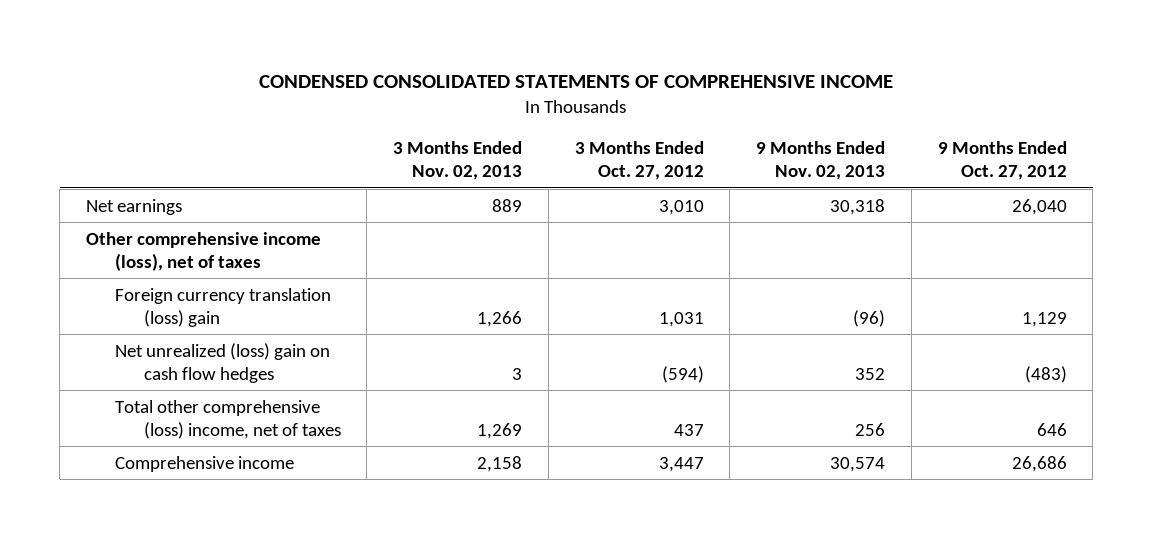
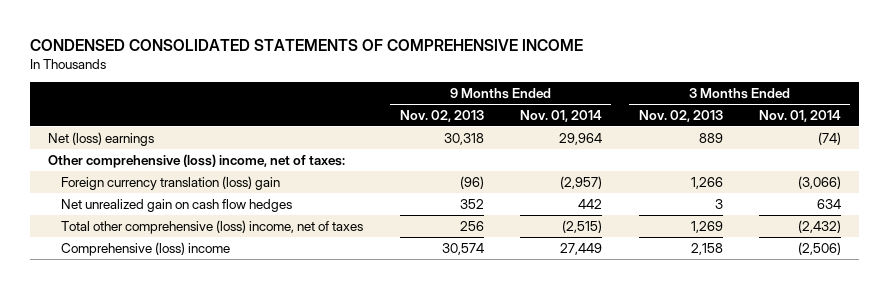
- | 3 Months Ended Nov. 02, 2013 | 3 Months Ended Oct. 27, 2012 | 9 Months Ended Nov. 02, 2013 | 9 Months Ended Oct. 27, 2012
+ | 9 Months Ended Nov. 02, 2013 | 9 Months Ended Nov. 01, 2014 | 3 Months Ended Nov. 02, 2013 | 3 Months Ended Nov. 01, 2014
- Net earnings | 889 | 3,010 | 30,318 | 26,040
- Other comprehensive income (loss), net of taxes
+ Net (loss) earnings | 30,318 | 29,964 | 889 | (74)
+ Other comprehensive (loss) income, net of taxes:
- Net unrealized (loss) gain on cash flow hedges | 3 | (594) | 352 | (483)
+ Net unrealized gain on cash flow hedges | 352 | 442 | 3 | 634
- Comprehensive income | 2,158 | 3,447 | 30,574 | 26,686
+ Comprehensive (loss) income | 30,574 | 27,449 | 2,158 | (2,506)

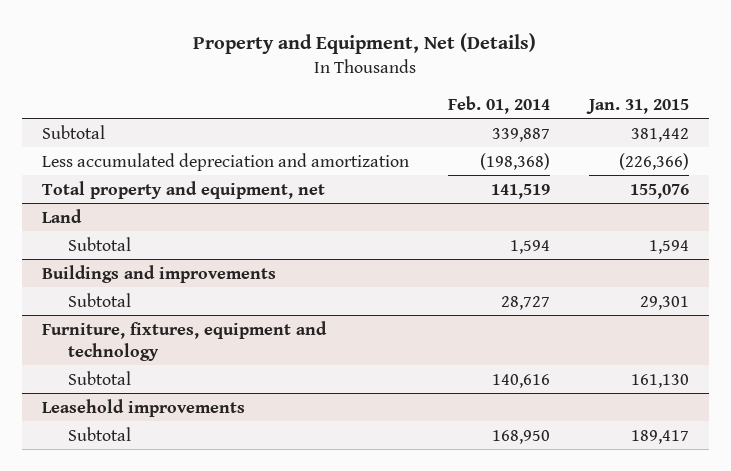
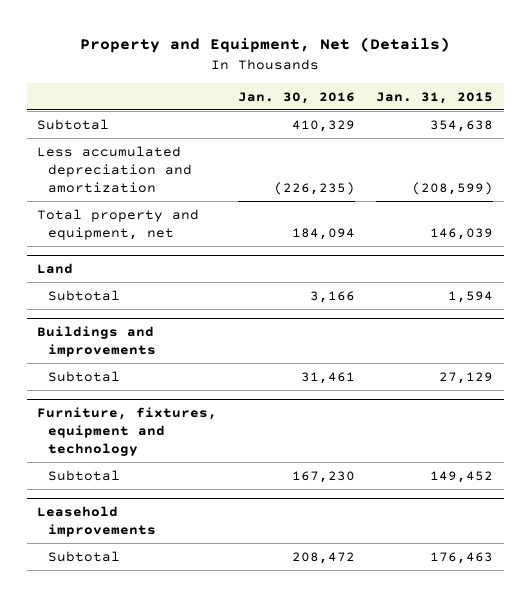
- | Feb. 01, 2014 | Jan. 31, 2015
+ | Jan. 30, 2016 | Jan. 31, 2015
- Subtotal | 339,887 | 381,442
- Less accumulated depreciation and amortization | (198,368) | (226,366)
- Total property and equipment, net | 141,519 | 155,076
+ Subtotal | 410,329 | 354,638
+ Less accumulated depreciation and amortization | (226,235) | (208,599)
+ Total property and equipment, net | 184,094 | 146,039
@ Buildings and improvements
- Subtotal | 28,727 | 29,301
+ Subtotal | 31,461 | 27,129
@ Furniture, fixtures, equipment and technology
- Subtotal | 140,616 | 161,130
+ Subtotal | 167,230 | 149,452
@ Leasehold improvements
- Subtotal | 168,950 | 189,417
+ Subtotal | 208,472 | 176,463

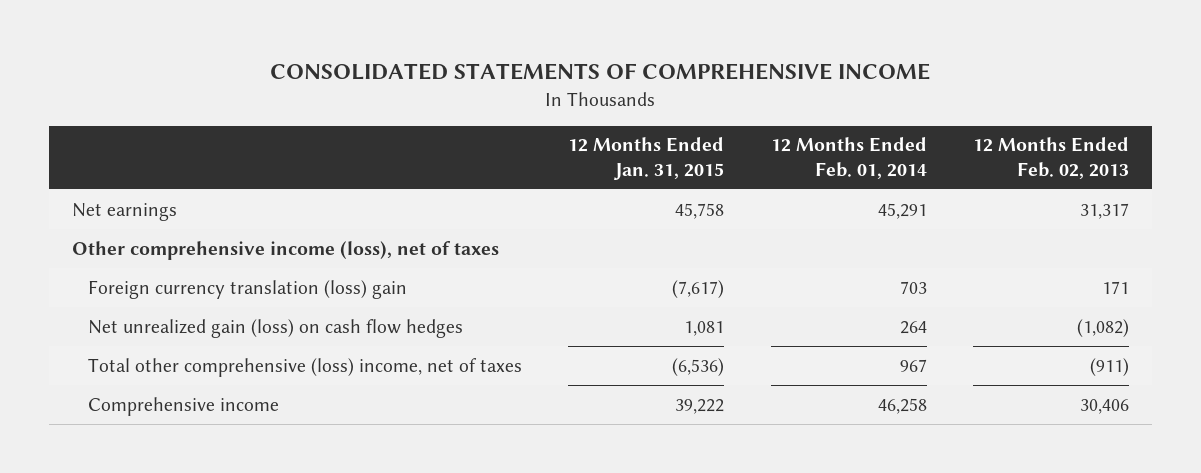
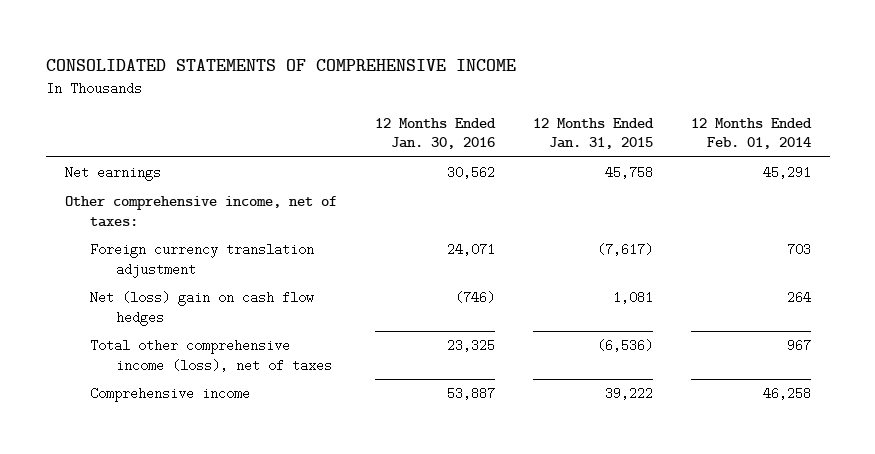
- | 12 Months Ended Jan. 31, 2015 | 12 Months Ended Feb. 01, 2014 | 12 Months Ended Feb. 02, 2013
+ | 12 Months Ended Jan. 30, 2016 | 12 Months Ended Jan. 31, 2015 | 12 Months Ended Feb. 01, 2014
- Other comprehensive income (loss), net of taxes
- Foreign currency translation (loss) gain | (7,617) | 703 | 171
- Net unrealized gain (loss) on cash flow hedges | 1,081 | 264 | (1,082)
- Total other comprehensive (loss) income, net of taxes | (6,536) | 967 | (911)
+ Other comprehensive income, net of taxes:
+ Foreign currency translation adjustment | 24,071 | (7,617) | 703
+ Net (loss) gain on cash flow hedges | (746) | 1,081 | 264
+ Total other comprehensive income (loss), net of taxes | 23,325 | (6,536) | 967

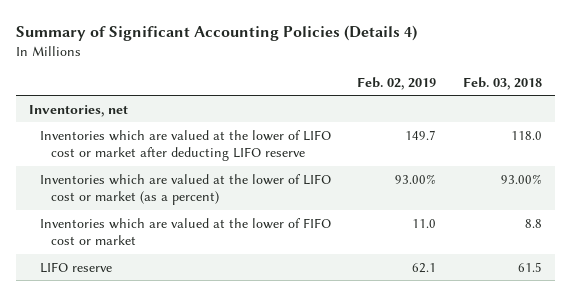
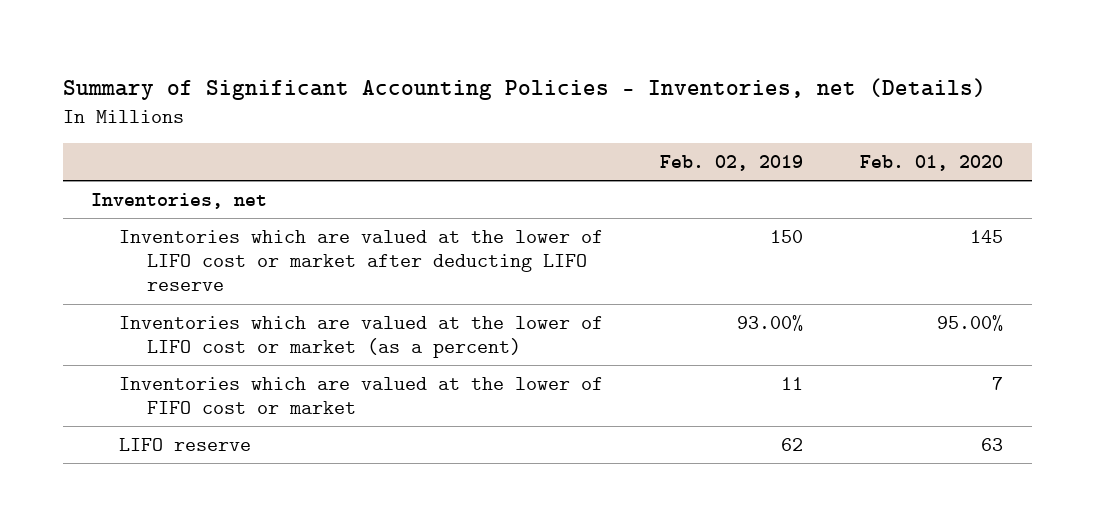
- Summary of Significant Accounting Policies (Details 4)
+ Summary of Significant Accounting Policies - Inventories, net (Details)
- | Feb. 02, 2019 | Feb. 03, 2018
+ | Feb. 02, 2019 | Feb. 01, 2020
- Inventories which are valued at the lower of LIFO cost or market after deducting LIFO reserve | 149.7 | 118.0
+ Inventories which are valued at the lower of LIFO cost or market after deducting LIFO reserve | 150 | 145
- Inventories which are valued at the lower of FIFO cost or market | 11.0 | 8.8
- LIFO reserve | 62.1 | 61.5
+ Inventories which are valued at the lower of FIFO cost or market | 11 | 7
+ LIFO reserve | 62 | 63

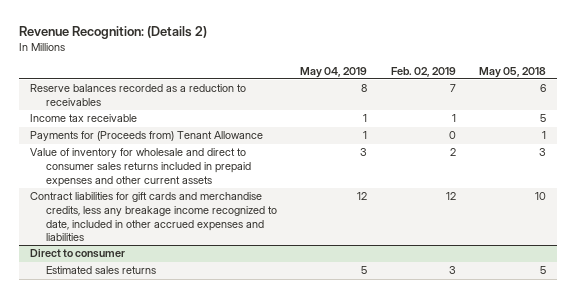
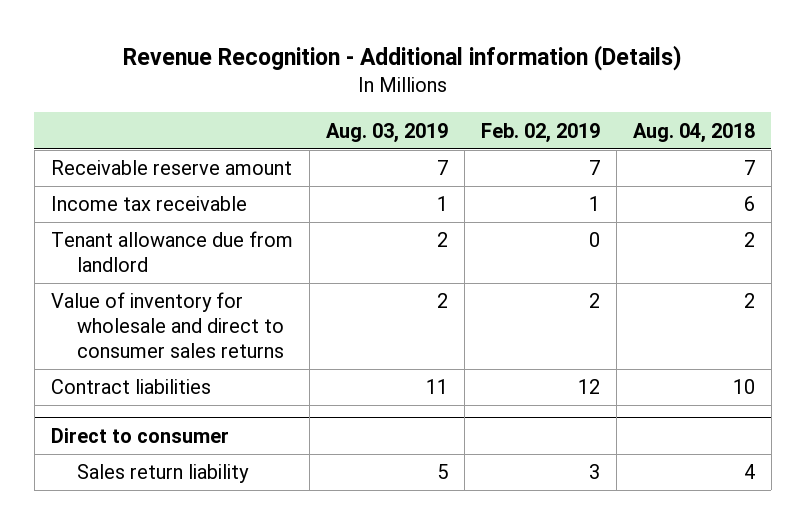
- Revenue Recognition: (Details 2)
+ Revenue Recognition - Additional information (Details)
- | May 04, 2019 | Feb. 02, 2019 | May 05, 2018
+ | Aug. 03, 2019 | Feb. 02, 2019 | Aug. 04, 2018
- Reserve balances recorded as a reduction to receivables | 8 | 7 | 6
+ Receivable reserve amount | 7 | 7 | 7
- Payments for (Proceeds from) Tenant Allowance | 1 | 0 | 1
- Value of inventory for wholesale and direct to consumer sales returns included in prepaid expenses and other current assets | 3 | 2 | 3
- Contract liabilities for gift cards and merchandise credits, less any breakage income recognized to date, included in other accrued expenses and liabilities | 12 | 12 | 10
+ Tenant allowance due from landlord | 2 | 0 | 2
+ Value of inventory for wholesale and direct to consumer sales returns | 2 | 2 | 2
+ Contract liabilities | 11 | 12 | 10
@ Direct to consumer
- Estimated sales returns | 5 | 3 | 5
+ Sales return liability | 5 | 3 | 4

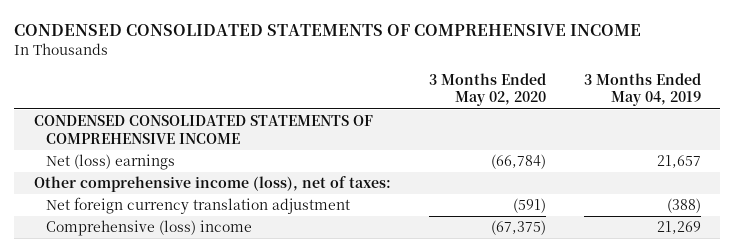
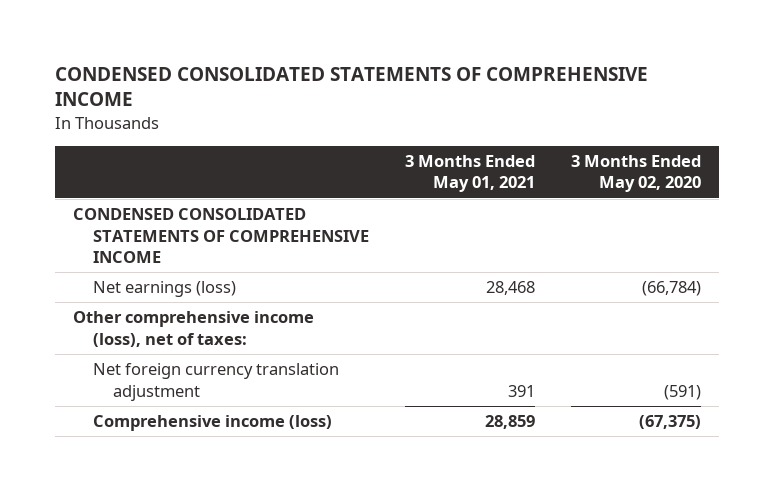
- | 3 Months Ended May 02, 2020 | 3 Months Ended May 04, 2019
+ | 3 Months Ended May 01, 2021 | 3 Months Ended May 02, 2020
- Net (loss) earnings | (66,784) | 21,657
+ Net earnings (loss) | 28,468 | (66,784)
- Comprehensive (loss) income | (67,375) | 21,269
+ Comprehensive income (loss) | 28,859 | (67,375)

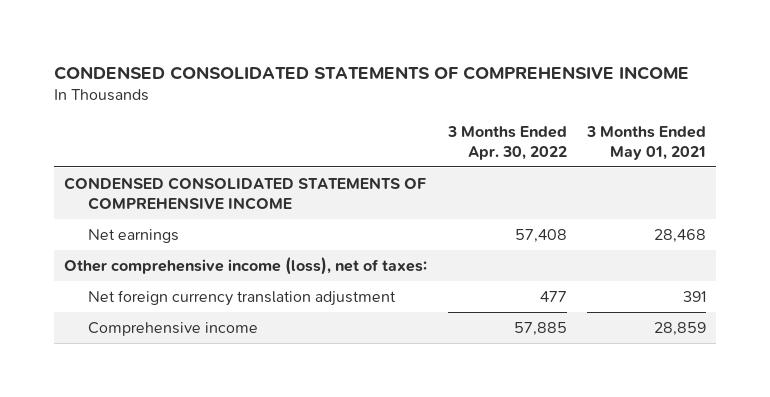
- | 3 Months Ended May 01, 2021 | 3 Months Ended May 02, 2020
+ | 3 Months Ended Apr. 30, 2022 | 3 Months Ended May 01, 2021
- Net earnings (loss) | 28,468 | (66,784)
+ Net earnings | 57,408 | 28,468
- Comprehensive income (loss) | 28,859 | (67,375)
+ Comprehensive income | 57,885 | 28,859

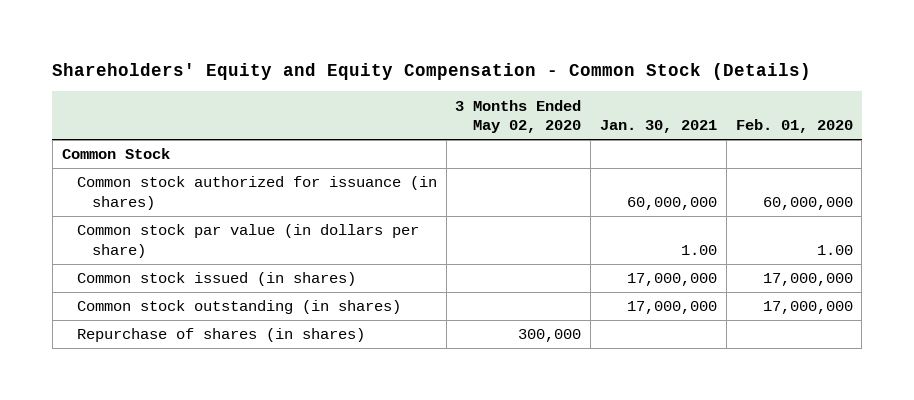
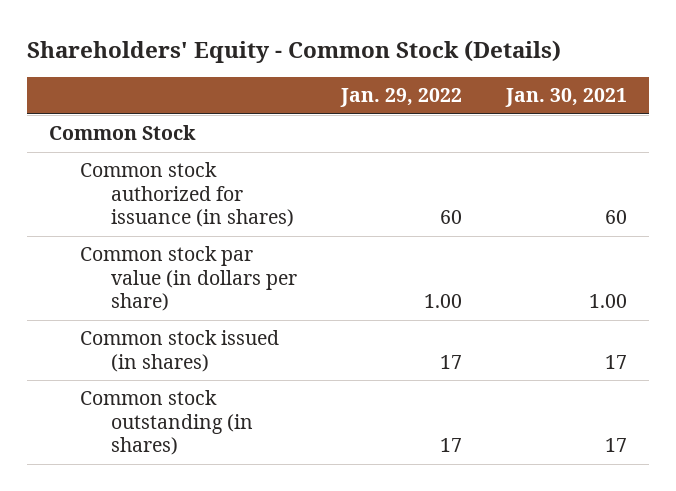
- Shareholders' Equity and Equity Compensation - Common Stock (Details)
+ Shareholders' Equity - Common Stock (Details)
- | 3 Months Ended May 02, 2020 | Jan. 30, 2021 | Feb. 01, 2020
+ | Jan. 29, 2022 | Jan. 30, 2021
- Common stock authorized for issuance (in shares) | | 60,000,000 | 60,000,000
+ Common stock authorized for issuance (in shares) | 60 | 60
- Common stock issued (in shares) | | 17,000,000 | 17,000,000
- Common stock outstanding (in shares) | | 17,000,000 | 17,000,000
- Repurchase of shares (in shares) | 300,000 | |
+ Common stock issued (in shares) | 17 | 17
+ Common stock outstanding (in shares) | 17 | 17

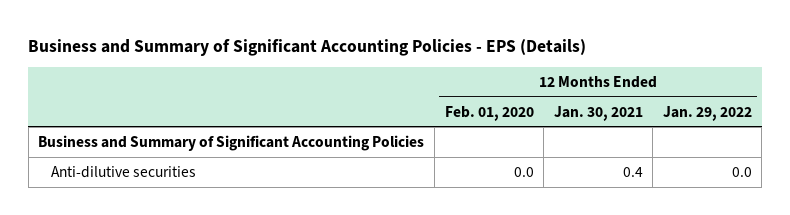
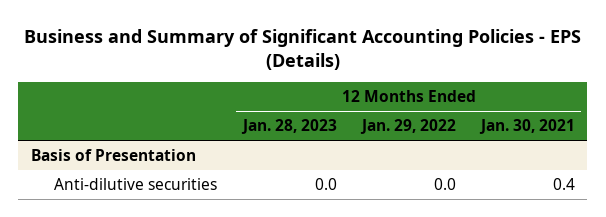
- | 12 Months Ended Feb. 01, 2020 | 12 Months Ended Jan. 30, 2021 | 12 Months Ended Jan. 29, 2022
+ | 12 Months Ended Jan. 28, 2023 | 12 Months Ended Jan. 29, 2022 | 12 Months Ended Jan. 30, 2021
- Business and Summary of Significant Accounting Policies
+ Basis of Presentation

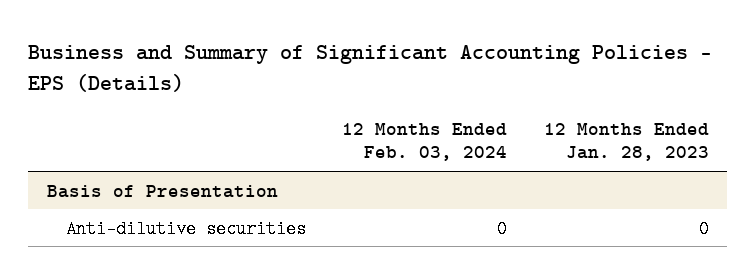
- | 12 Months Ended Jan. 28, 2023 | 12 Months Ended Jan. 29, 2022 | 12 Months Ended Jan. 30, 2021
+ | 12 Months Ended Feb. 03, 2024 | 12 Months Ended Jan. 28, 2023
- Anti-dilutive securities | 0.0 | 0.0 | 0.4
+ Anti-dilutive securities | 0 | 0

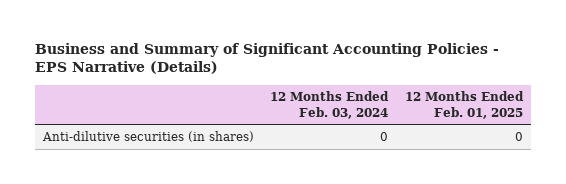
- Business and Summary of Significant Accounting Policies - EPS (Details)
+ Business and Summary of Significant Accounting Policies - EPS Narrative (Details)
- | 12 Months Ended Feb. 03, 2024 | 12 Months Ended Jan. 28, 2023
+ | 12 Months Ended Feb. 03, 2024 | 12 Months Ended Feb. 01, 2025
- Basis of Presentation
- Anti-dilutive securities | 0 | 0
+ Anti-dilutive securities (in shares) | 0 | 0

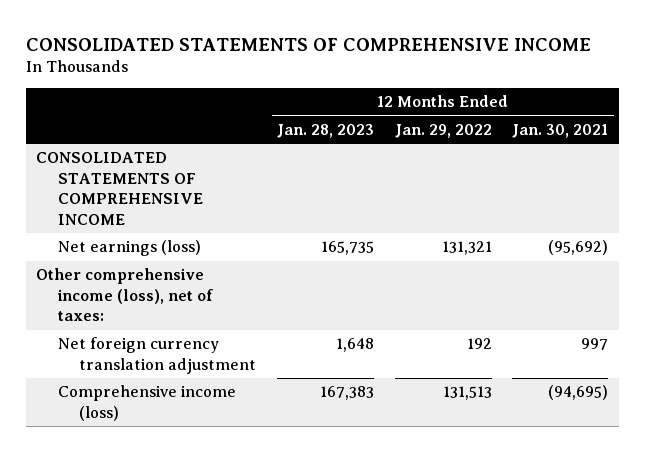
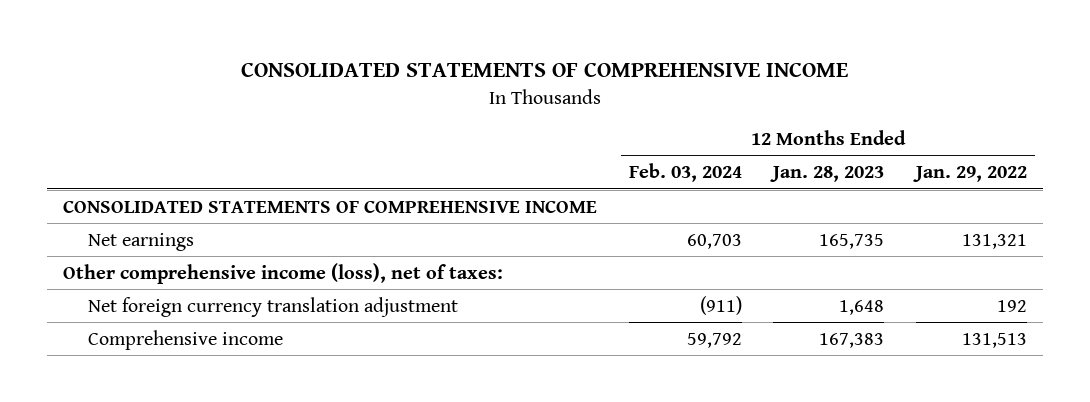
- | 12 Months Ended Jan. 28, 2023 | 12 Months Ended Jan. 29, 2022 | 12 Months Ended Jan. 30, 2021
+ | 12 Months Ended Feb. 03, 2024 | 12 Months Ended Jan. 28, 2023 | 12 Months Ended Jan. 29, 2022
- Net earnings (loss) | 165,735 | 131,321 | (95,692)
+ Net earnings | 60,703 | 165,735 | 131,321
- Comprehensive income (loss) | 167,383 | 131,513 | (94,695)
+ Comprehensive income | 59,792 | 167,383 | 131,513

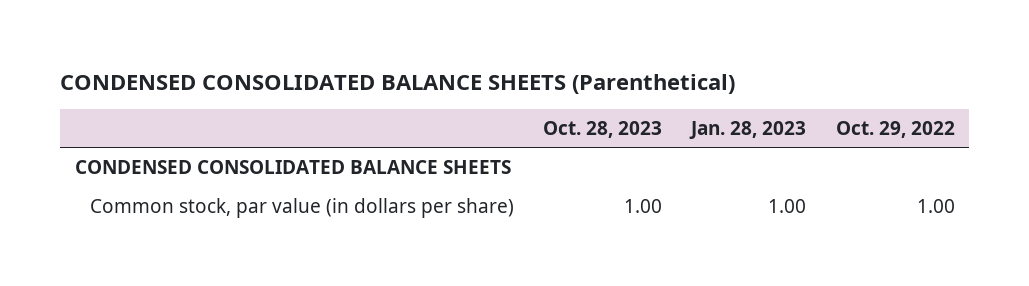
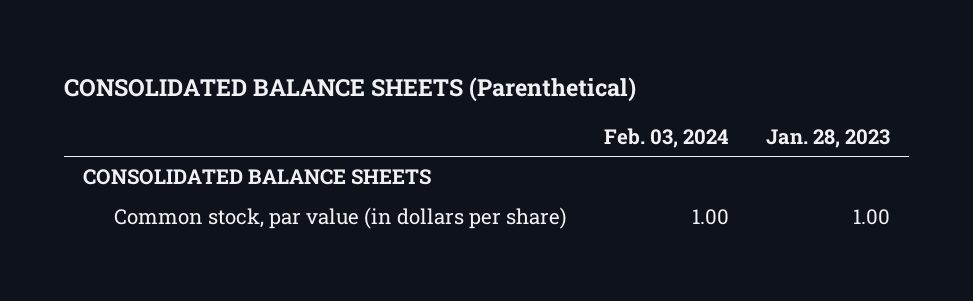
- CONDENSED CONSOLIDATED BALANCE SHEETS (Parenthetical)
+ CONSOLIDATED BALANCE SHEETS (Parenthetical)
- | Oct. 28, 2023 | Jan. 28, 2023 | Oct. 29, 2022
+ | Feb. 03, 2024 | Jan. 28, 2023
- CONDENSED CONSOLIDATED BALANCE SHEETS
+ CONSOLIDATED BALANCE SHEETS

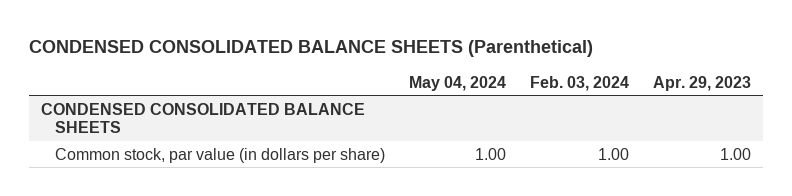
- CONSOLIDATED BALANCE SHEETS (Parenthetical)
+ CONDENSED CONSOLIDATED BALANCE SHEETS (Parenthetical)
- | Feb. 03, 2024 | Jan. 28, 2023
+ | May 04, 2024 | Feb. 03, 2024 | Apr. 29, 2023
- CONSOLIDATED BALANCE SHEETS
+ CONDENSED CONSOLIDATED BALANCE SHEETS

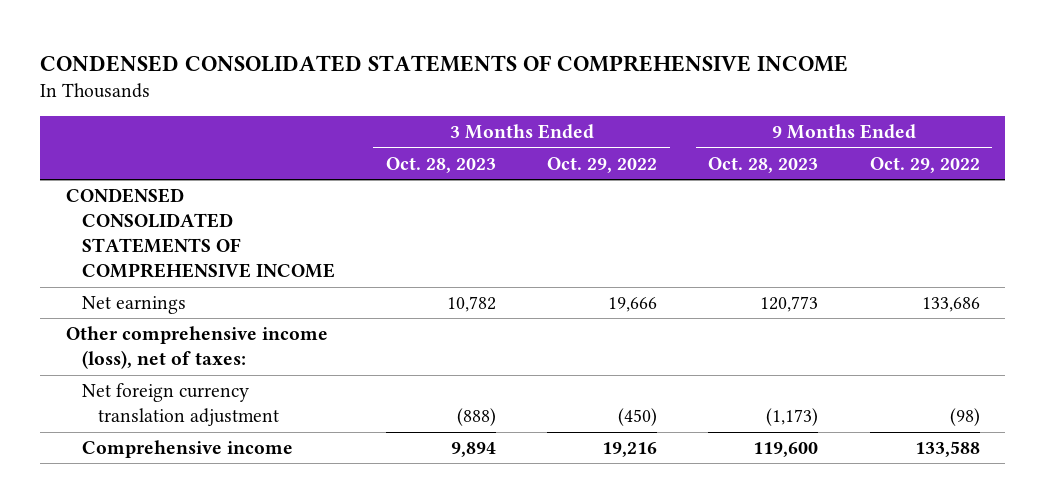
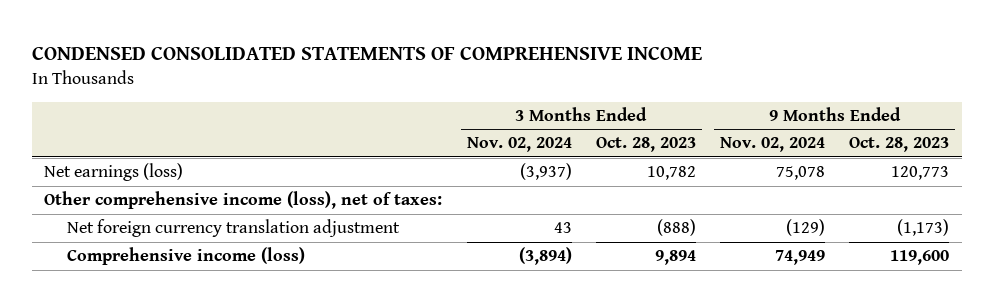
- | 3 Months Ended Oct. 28, 2023 | 3 Months Ended Oct. 29, 2022 | 9 Months Ended Oct. 28, 2023 | 9 Months Ended Oct. 29, 2022
+ | 3 Months Ended Nov. 02, 2024 | 3 Months Ended Oct. 28, 2023 | 9 Months Ended Nov. 02, 2024 | 9 Months Ended Oct. 28, 2023
- CONDENSED CONSOLIDATED STATEMENTS OF COMPREHENSIVE INCOME
- Net earnings | 10,782 | 19,666 | 120,773 | 133,686
+ Net earnings (loss) | (3,937) | 10,782 | 75,078 | 120,773
- Comprehensive income | 9,894 | 19,216 | 119,600 | 133,588
+ Comprehensive income (loss) | (3,894) | 9,894 | 74,949 | 119,600

